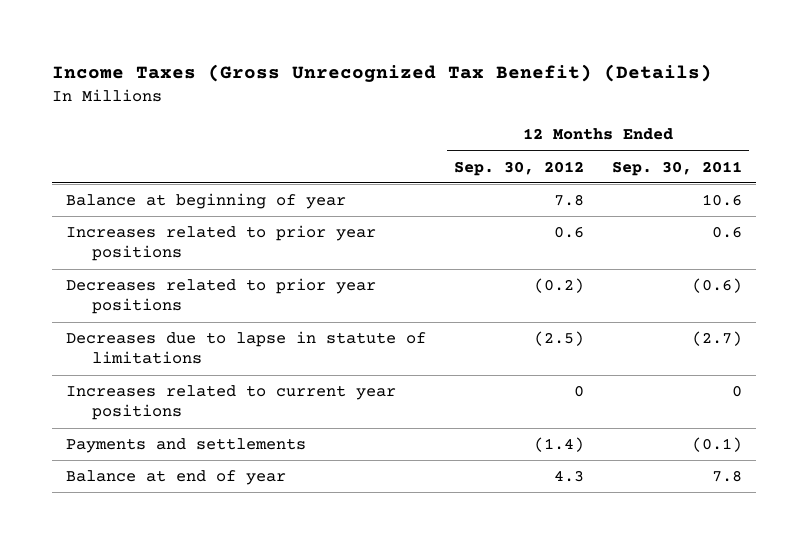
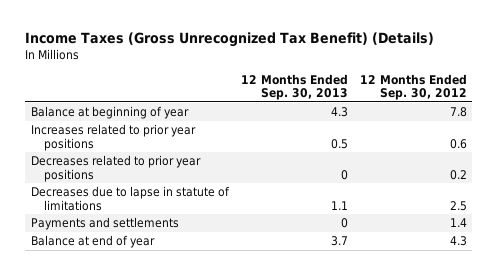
- | 12 Months Ended Sep. 30, 2012 | 12 Months Ended Sep. 30, 2011
+ | 12 Months Ended Sep. 30, 2013 | 12 Months Ended Sep. 30, 2012
- Decreases related to prior year positions | (0.2) | (0.6)
- Decreases due to lapse in statute of limitations | (2.5) | (2.7)
- Increases related to current year positions | 0 | 0
- Payments and settlements | (1.4) | (0.1)
+ Decreases related to prior year positions | 0 | 0.2
+ Decreases due to lapse in statute of limitations | 1.1 | 2.5
+ Payments and settlements | 0 | 1.4

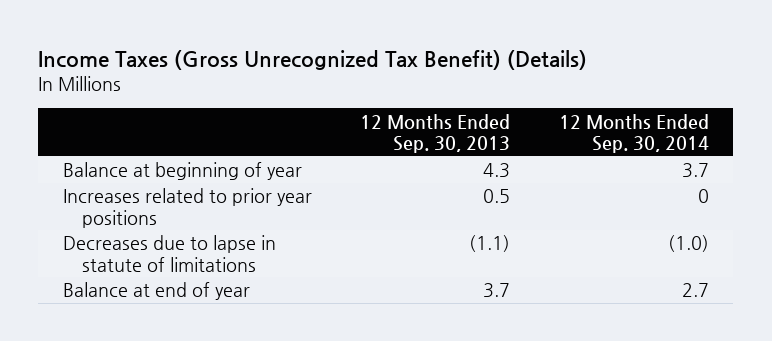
- | 12 Months Ended Sep. 30, 2013 | 12 Months Ended Sep. 30, 2012
+ | 12 Months Ended Sep. 30, 2013 | 12 Months Ended Sep. 30, 2014
- Decreases related to prior year positions | 0 | 0.2
- Decreases due to lapse in statute of limitations | 1.1 | 2.5
- Payments and settlements | 0 | 1.4
+ Decreases due to lapse in statute of limitations | (1.1) | (1.0)

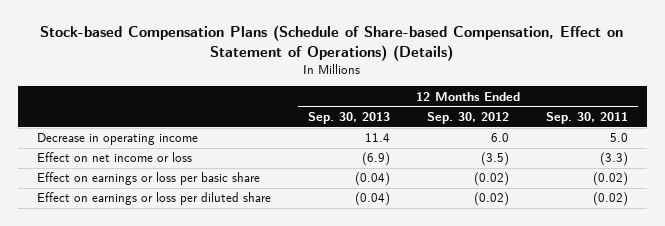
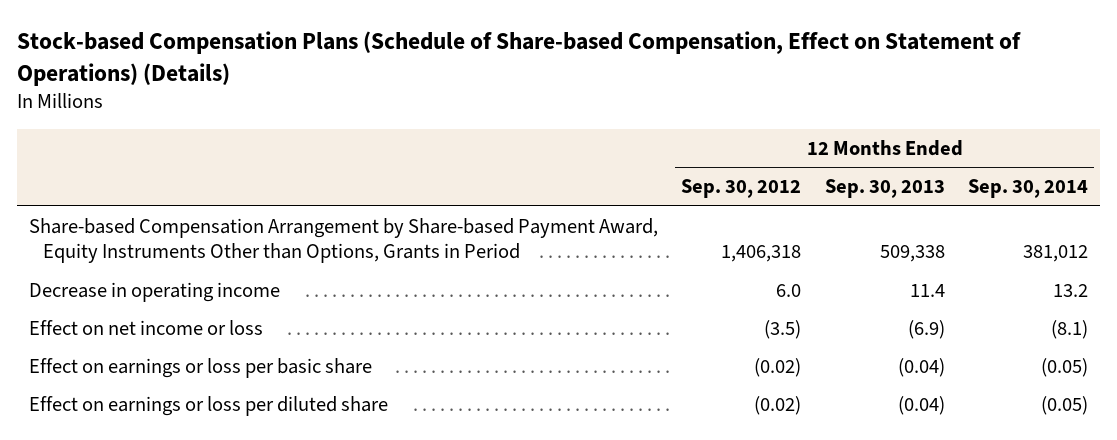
- | 12 Months Ended Sep. 30, 2013 | 12 Months Ended Sep. 30, 2012 | 12 Months Ended Sep. 30, 2011
+ | 12 Months Ended Sep. 30, 2012 | 12 Months Ended Sep. 30, 2013 | 12 Months Ended Sep. 30, 2014
+ Share-based Compensation Arrangement by Share-based Payment Award, Equity Instruments Other than Options, Grants in Period | 1,406,318 | 509,338 | 381,012

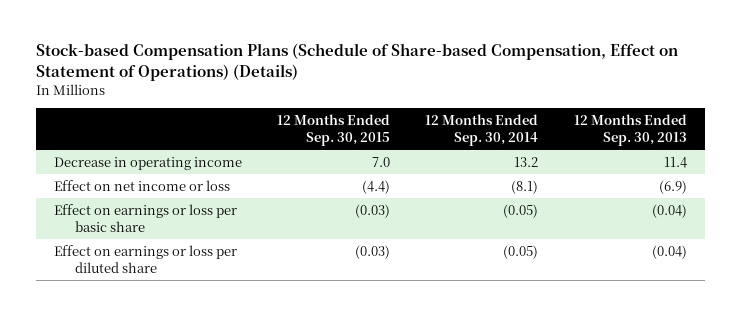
- | 12 Months Ended Sep. 30, 2012 | 12 Months Ended Sep. 30, 2013 | 12 Months Ended Sep. 30, 2014
+ | 12 Months Ended Sep. 30, 2015 | 12 Months Ended Sep. 30, 2014 | 12 Months Ended Sep. 30, 2013
- Share-based Compensation Arrangement by Share-based Payment Award, Equity Instruments Other than Options, Grants in Period | 1,406,318 | 509,338 | 381,012

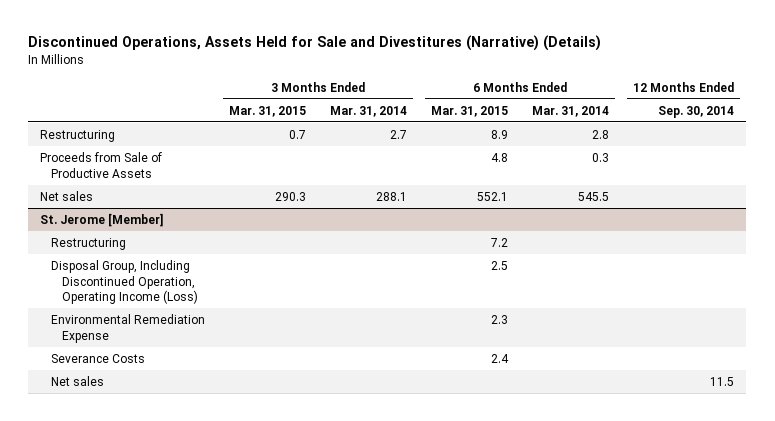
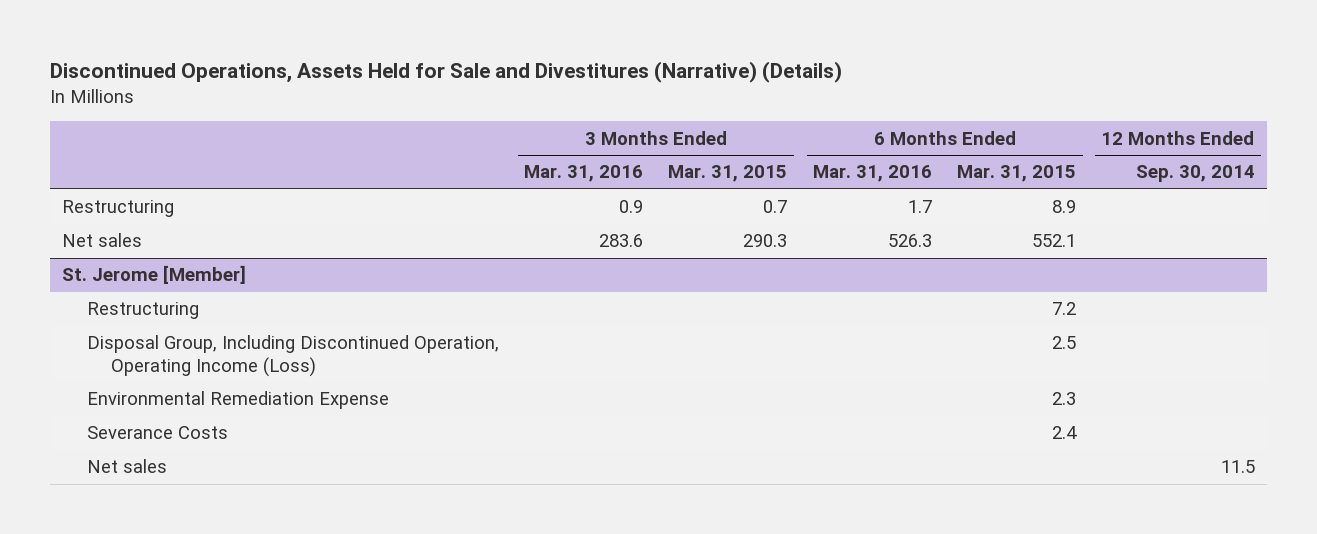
- | 3 Months Ended Mar. 31, 2015 | 3 Months Ended Mar. 31, 2014 | 6 Months Ended Mar. 31, 2015 | 6 Months Ended Mar. 31, 2014 | 12 Months Ended Sep. 30, 2014
+ | 3 Months Ended Mar. 31, 2016 | 3 Months Ended Mar. 31, 2015 | 6 Months Ended Mar. 31, 2016 | 6 Months Ended Mar. 31, 2015 | 12 Months Ended Sep. 30, 2014
- Proceeds from Sale of Productive Assets | | | 4.8 | 0.3 |

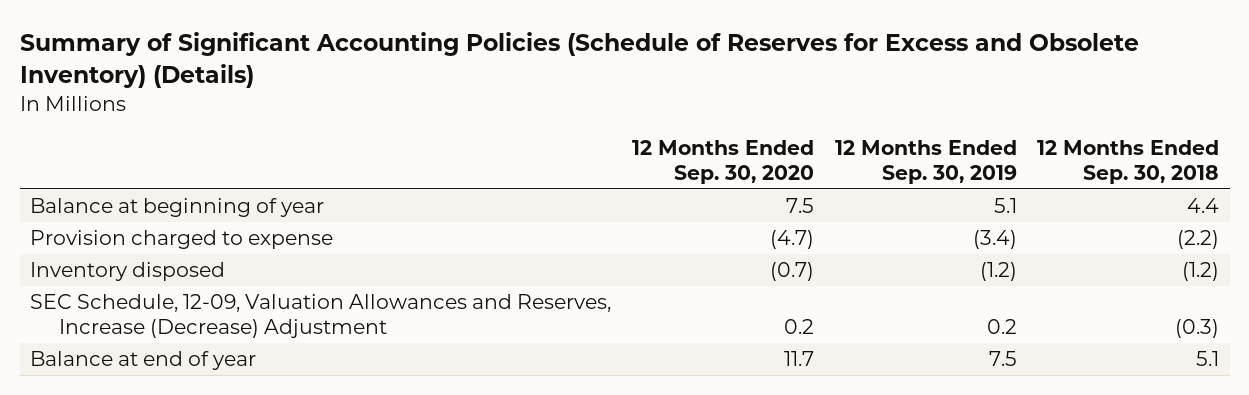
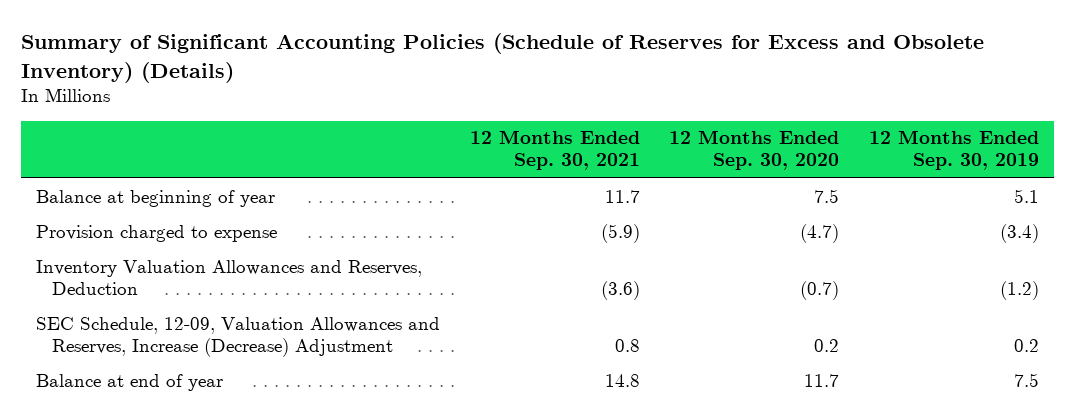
- | 12 Months Ended Sep. 30, 2020 | 12 Months Ended Sep. 30, 2019 | 12 Months Ended Sep. 30, 2018
+ | 12 Months Ended Sep. 30, 2021 | 12 Months Ended Sep. 30, 2020 | 12 Months Ended Sep. 30, 2019
- Inventory disposed | (0.7) | (1.2) | (1.2)
+ Inventory Valuation Allowances and Reserves, Deduction | (3.6) | (0.7) | (1.2)

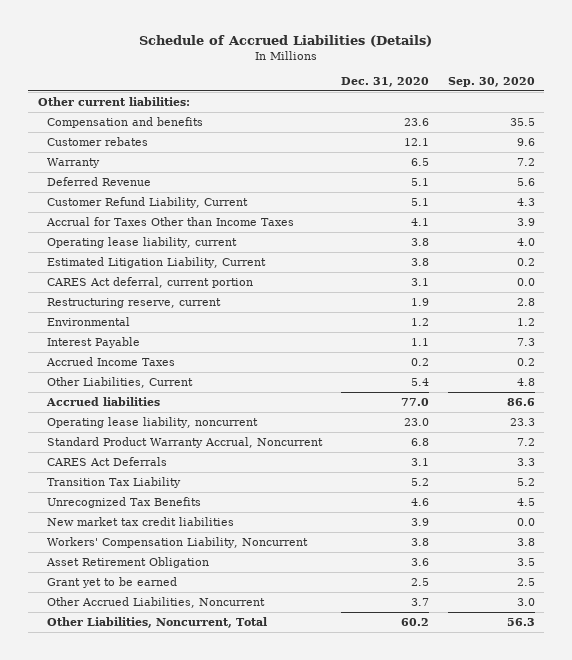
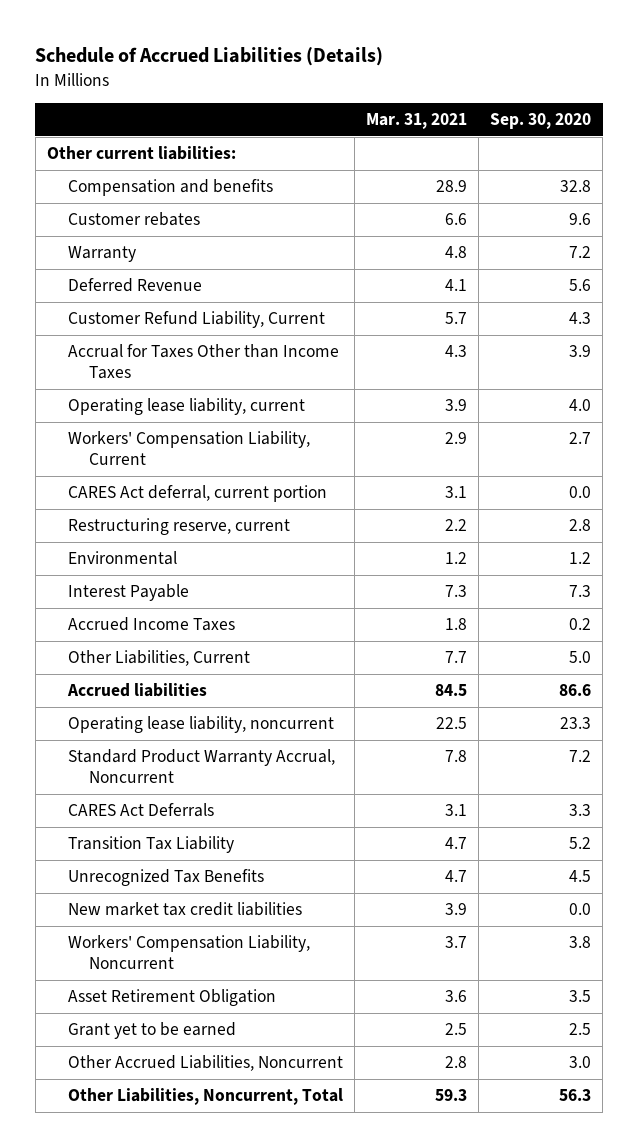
- | Dec. 31, 2020 | Sep. 30, 2020
+ | Mar. 31, 2021 | Sep. 30, 2020
- Compensation and benefits | 23.6 | 35.5
+ Compensation and benefits | 28.9 | 32.8
- Estimated Litigation Liability, Current | 3.8 | 0.2
+ Workers' Compensation Liability, Current | 2.9 | 2.7
- Other Liabilities, Current | 5.4 | 4.8
+ Other Liabilities, Current | 7.7 | 5.0

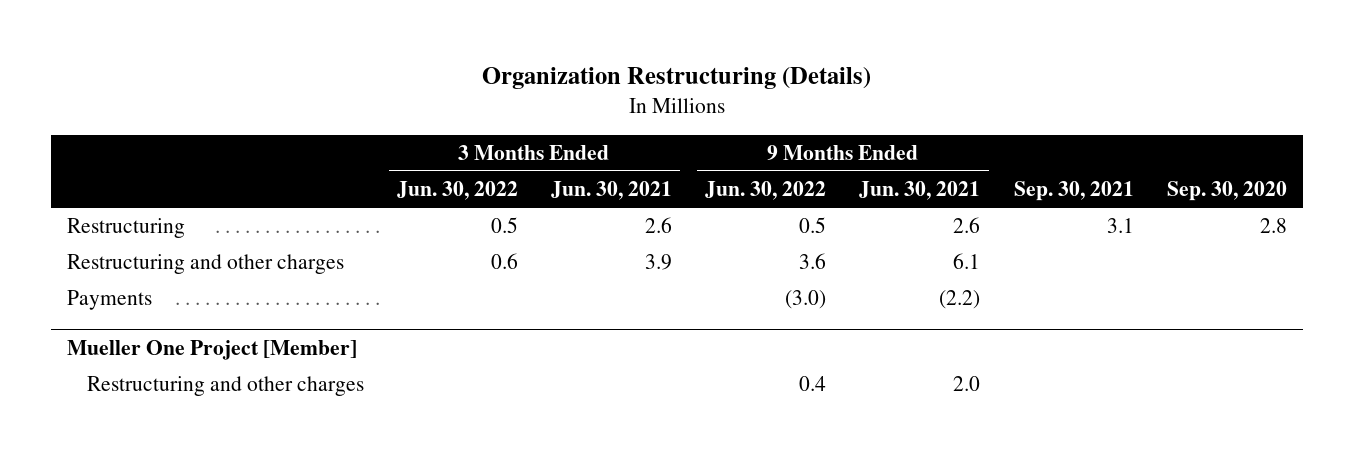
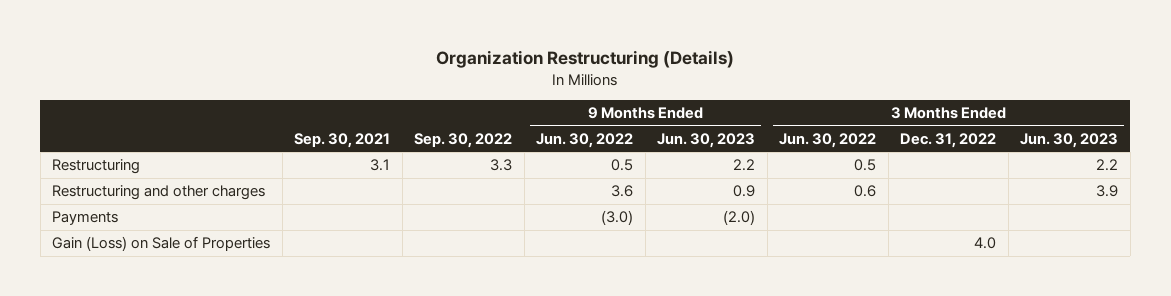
- | 3 Months Ended Jun. 30, 2022 | 3 Months Ended Jun. 30, 2021 | 9 Months Ended Jun. 30, 2022 | 9 Months Ended Jun. 30, 2021 | Sep. 30, 2021 | Sep. 30, 2020
+ | Sep. 30, 2021 | Sep. 30, 2022 | 9 Months Ended Jun. 30, 2022 | 9 Months Ended Jun. 30, 2023 | 3 Months Ended Jun. 30, 2022 | 3 Months Ended Dec. 31, 2022 | 3 Months Ended Jun. 30, 2023
- Mueller One Project [Member]
- Restructuring and other charges | | | 0.4 | 2.0 | |
+ Gain (Loss) on Sale of Properties | | | | | | 4.0 |

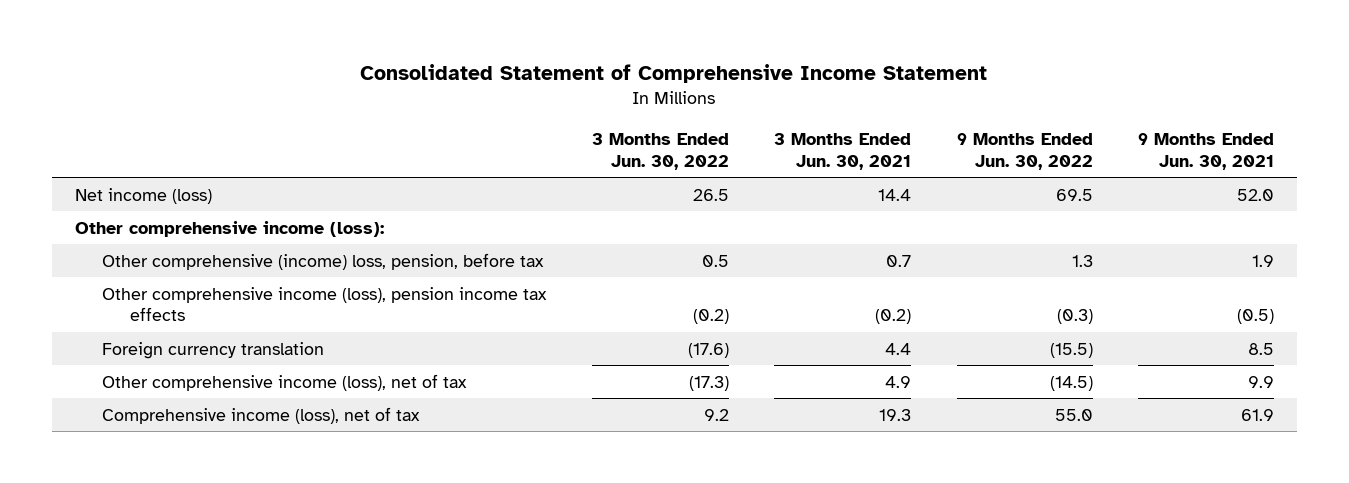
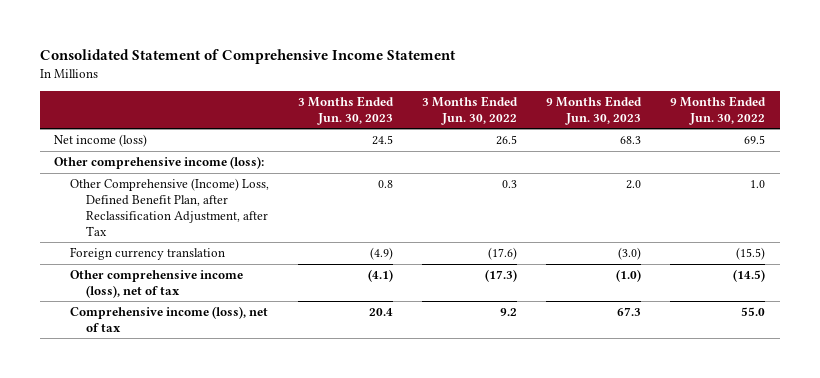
- | 3 Months Ended Jun. 30, 2022 | 3 Months Ended Jun. 30, 2021 | 9 Months Ended Jun. 30, 2022 | 9 Months Ended Jun. 30, 2021
+ | 3 Months Ended Jun. 30, 2023 | 3 Months Ended Jun. 30, 2022 | 9 Months Ended Jun. 30, 2023 | 9 Months Ended Jun. 30, 2022
- Other comprehensive (income) loss, pension, before tax | 0.5 | 0.7 | 1.3 | 1.9
- Other comprehensive income (loss), pension income tax effects | (0.2) | (0.2) | (0.3) | (0.5)
+ Other Comprehensive (Income) Loss, Defined Benefit Plan, after Reclassification Adjustment, after Tax | 0.8 | 0.3 | 2.0 | 1.0

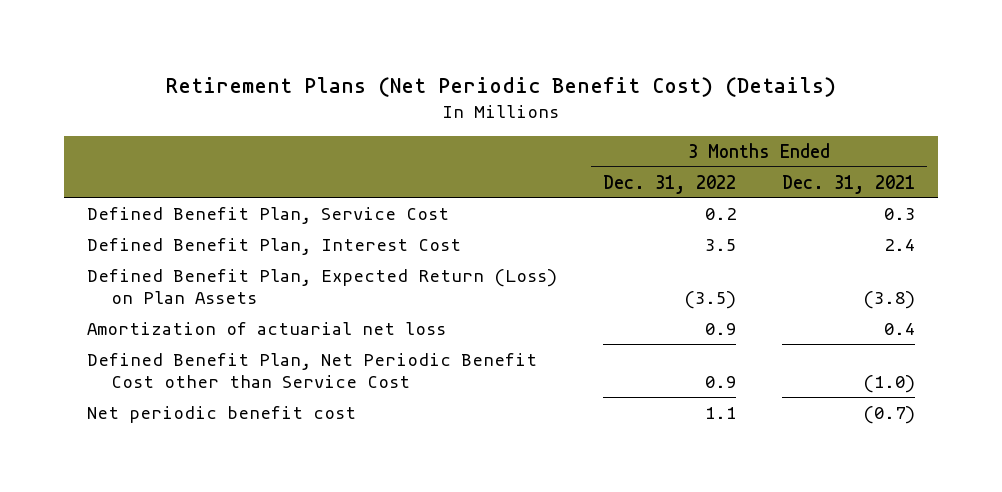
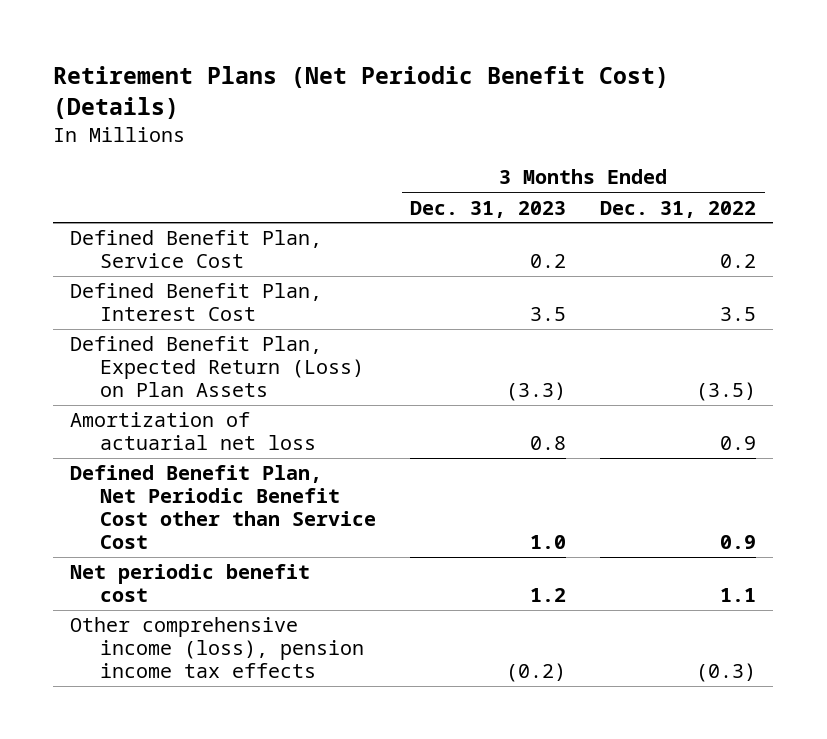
- | 3 Months Ended Dec. 31, 2022 | 3 Months Ended Dec. 31, 2021
+ | 3 Months Ended Dec. 31, 2023 | 3 Months Ended Dec. 31, 2022
+ Other comprehensive income (loss), pension income tax effects | (0.2) | (0.3)

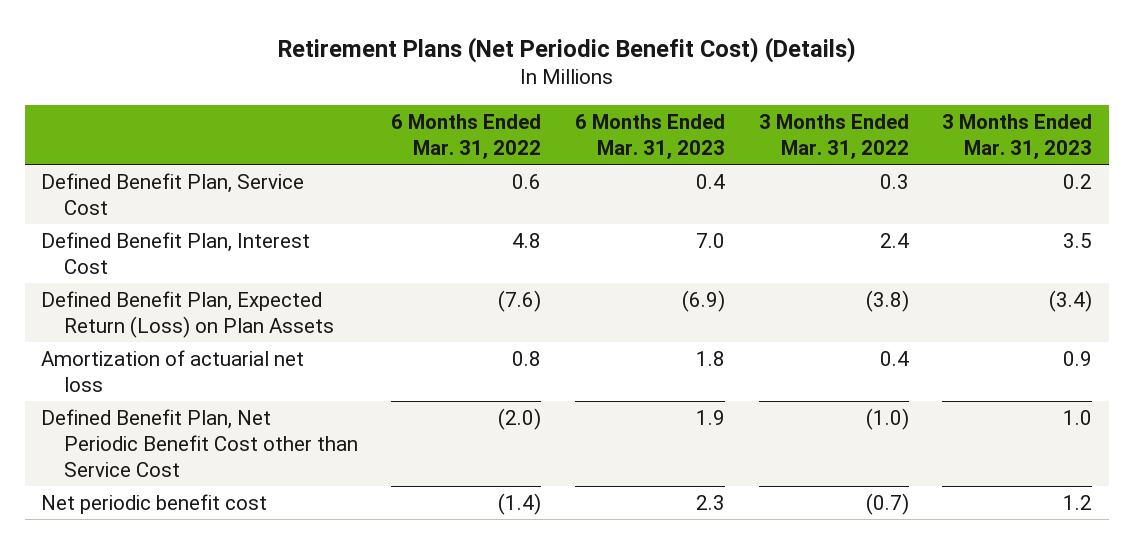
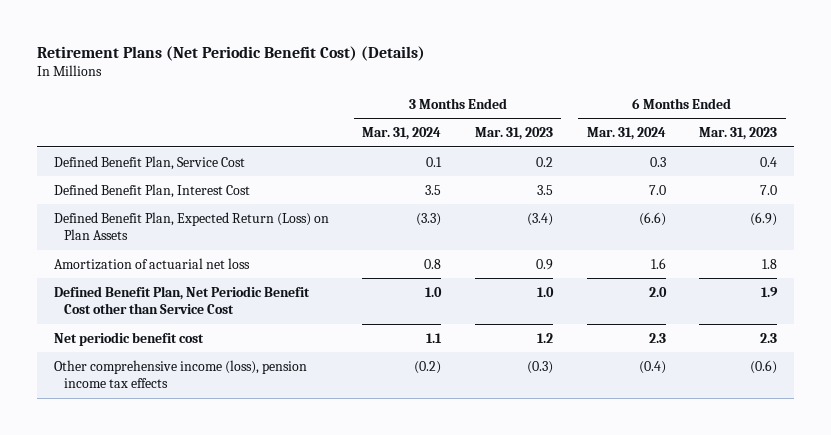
- | 6 Months Ended Mar. 31, 2022 | 6 Months Ended Mar. 31, 2023 | 3 Months Ended Mar. 31, 2022 | 3 Months Ended Mar. 31, 2023
+ | 3 Months Ended Mar. 31, 2024 | 3 Months Ended Mar. 31, 2023 | 6 Months Ended Mar. 31, 2024 | 6 Months Ended Mar. 31, 2023
+ Other comprehensive income (loss), pension income tax effects | (0.2) | (0.3) | (0.4) | (0.6)

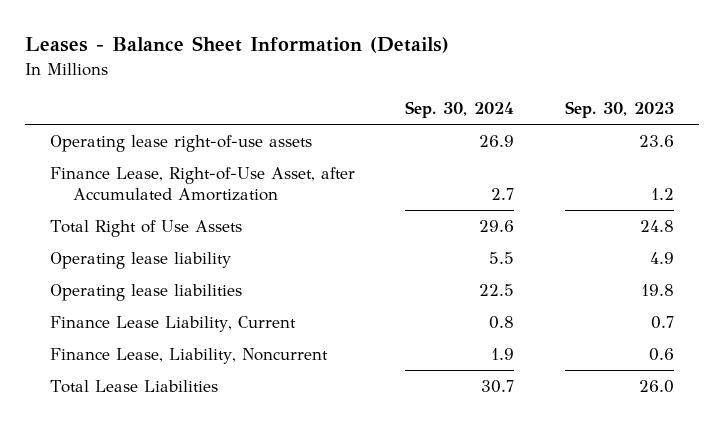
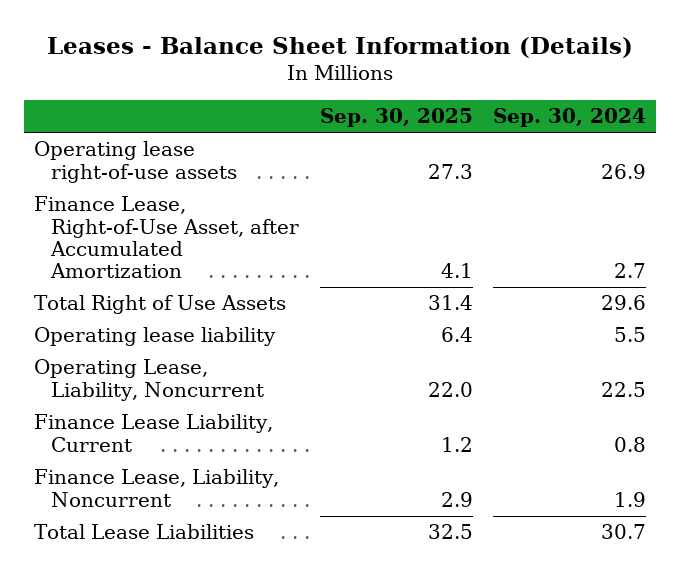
- | Sep. 30, 2024 | Sep. 30, 2023
+ | Sep. 30, 2025 | Sep. 30, 2024
- Operating lease liabilities | 22.5 | 19.8
+ Operating Lease, Liability, Noncurrent | 22.0 | 22.5

